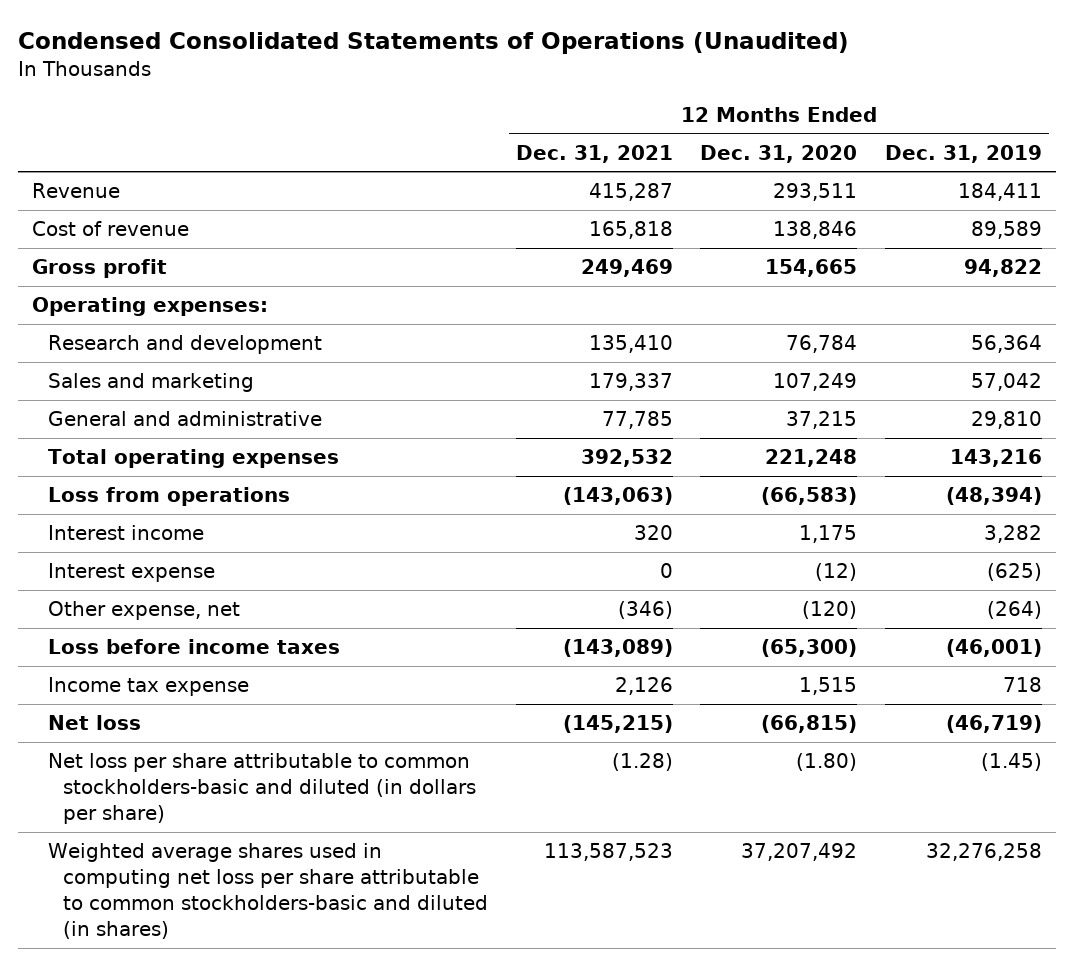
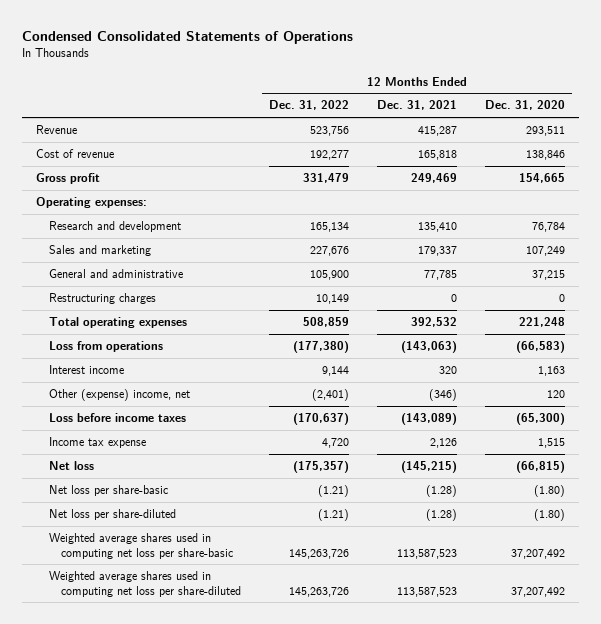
- Condensed Consolidated Statements of Operations (Unaudited)
+ Condensed Consolidated Statements of Operations
- | 12 Months Ended Dec. 31, 2021 | 12 Months Ended Dec. 31, 2020 | 12 Months Ended Dec. 31, 2019
+ | 12 Months Ended Dec. 31, 2022 | 12 Months Ended Dec. 31, 2021 | 12 Months Ended Dec. 31, 2020
+ Restructuring charges | 10,149 | 0 | 0
- Interest income | 320 | 1,175 | 3,282
- Interest expense | 0 | (12) | (625)
- Other expense, net | (346) | (120) | (264)
+ Interest income | 9,144 | 320 | 1,163
+ Other (expense) income, net | (2,401) | (346) | 120
- Net loss per share attributable to common stockholders-basic and diluted (in dollars per share) | (1.28) | (1.80) | (1.45)
- Weighted average shares used in computing net loss per share attributable to common stockholders-basic and diluted (in shares) | 113,587,523 | 37,207,492 | 32,276,258
+ Net loss per share-basic | (1.21) | (1.28) | (1.80)
+ Net loss per share-diluted | (1.21) | (1.28) | (1.80)
+ Weighted average shares used in computing net loss per share-basic | 145,263,726 | 113,587,523 | 37,207,492
+ Weighted average shares used in computing net loss per share-diluted | 145,263,726 | 113,587,523 | 37,207,492

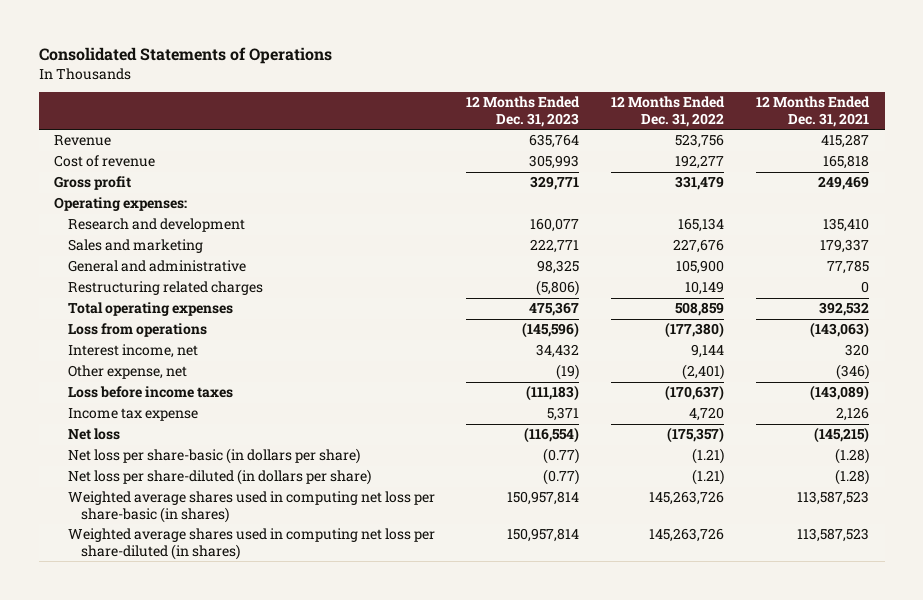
- Condensed Consolidated Statements of Operations
+ Consolidated Statements of Operations
- | 12 Months Ended Dec. 31, 2022 | 12 Months Ended Dec. 31, 2021 | 12 Months Ended Dec. 31, 2020
+ | 12 Months Ended Dec. 31, 2023 | 12 Months Ended Dec. 31, 2022 | 12 Months Ended Dec. 31, 2021
- Restructuring charges | 10,149 | 0 | 0
+ Restructuring related charges | (5,806) | 10,149 | 0
- Interest income | 9,144 | 320 | 1,163
- Other (expense) income, net | (2,401) | (346) | 120
+ Interest income, net | 34,432 | 9,144 | 320
+ Other expense, net | (19) | (2,401) | (346)
- Net loss per share-basic | (1.21) | (1.28) | (1.80)
- Net loss per share-diluted | (1.21) | (1.28) | (1.80)
- Weighted average shares used in computing net loss per share-basic | 145,263,726 | 113,587,523 | 37,207,492
- Weighted average shares used in computing net loss per share-diluted | 145,263,726 | 113,587,523 | 37,207,492
+ Net loss per share-basic (in dollars per share) | (0.77) | (1.21) | (1.28)
+ Net loss per share-diluted (in dollars per share) | (0.77) | (1.21) | (1.28)
+ Weighted average shares used in computing net loss per share-basic (in shares) | 150,957,814 | 145,263,726 | 113,587,523
+ Weighted average shares used in computing net loss per share-diluted (in shares) | 150,957,814 | 145,263,726 | 113,587,523

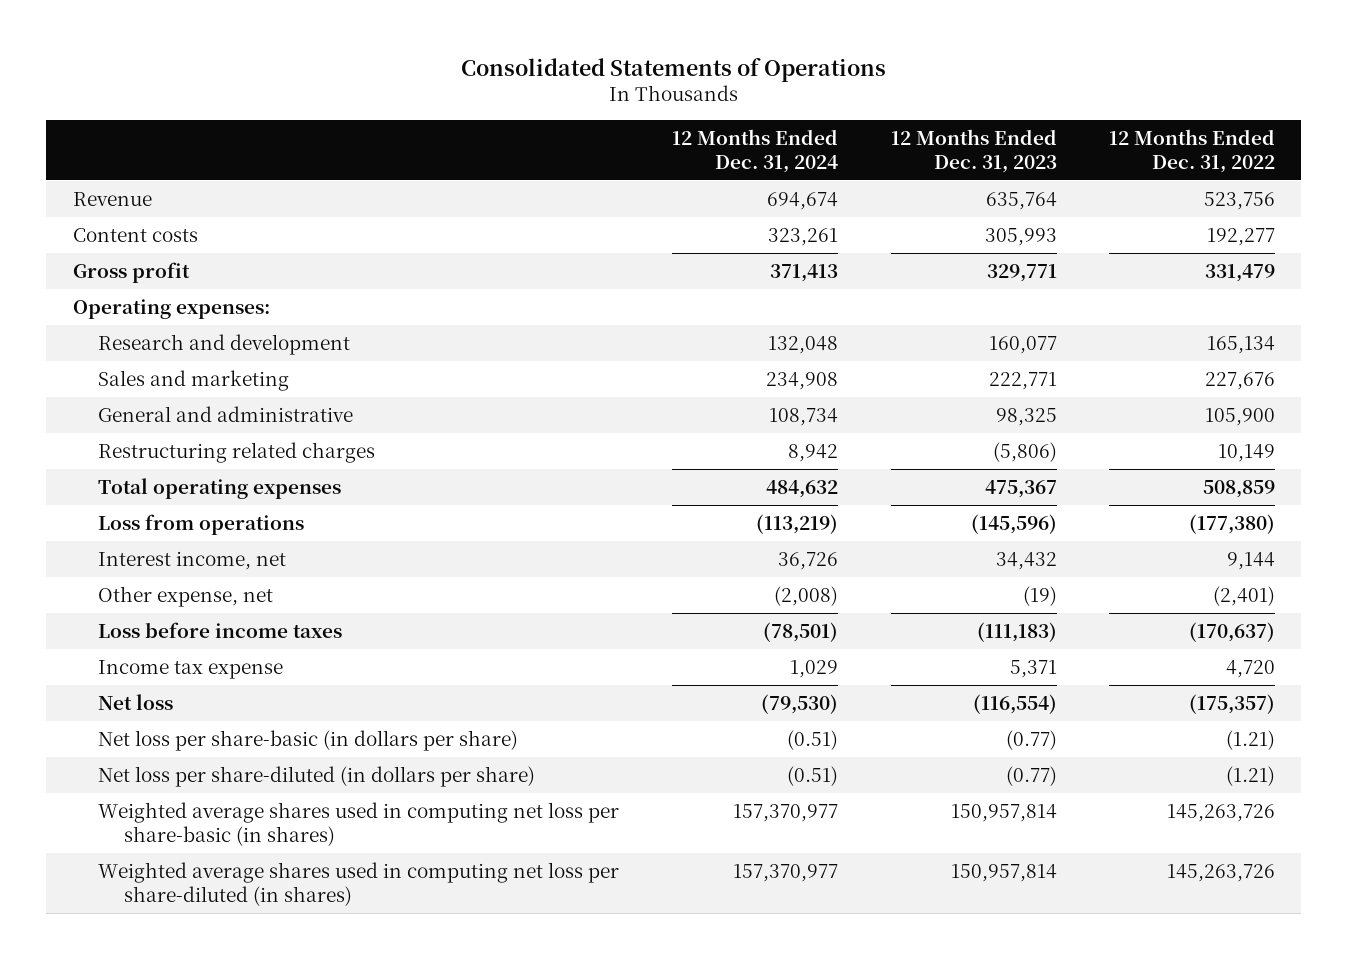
- | 12 Months Ended Dec. 31, 2023 | 12 Months Ended Dec. 31, 2022 | 12 Months Ended Dec. 31, 2021
+ | 12 Months Ended Dec. 31, 2024 | 12 Months Ended Dec. 31, 2023 | 12 Months Ended Dec. 31, 2022
- Cost of revenue | 305,993 | 192,277 | 165,818
+ Content costs | 323,261 | 305,993 | 192,277

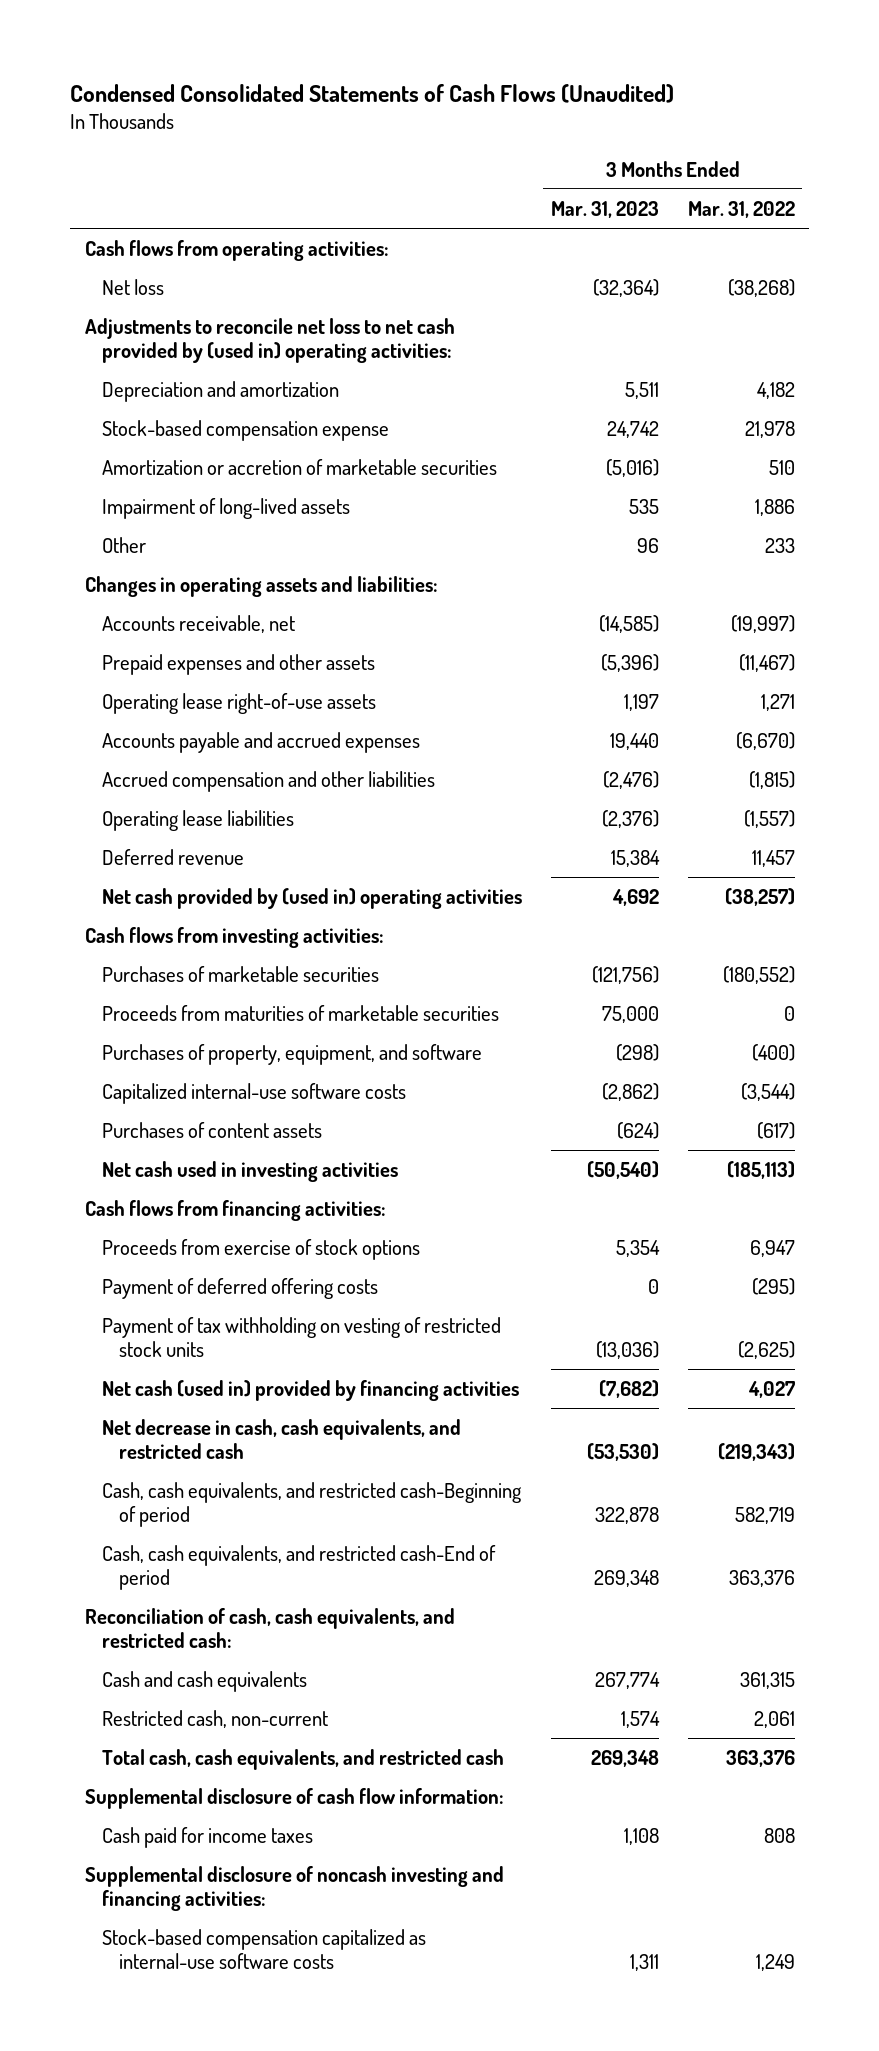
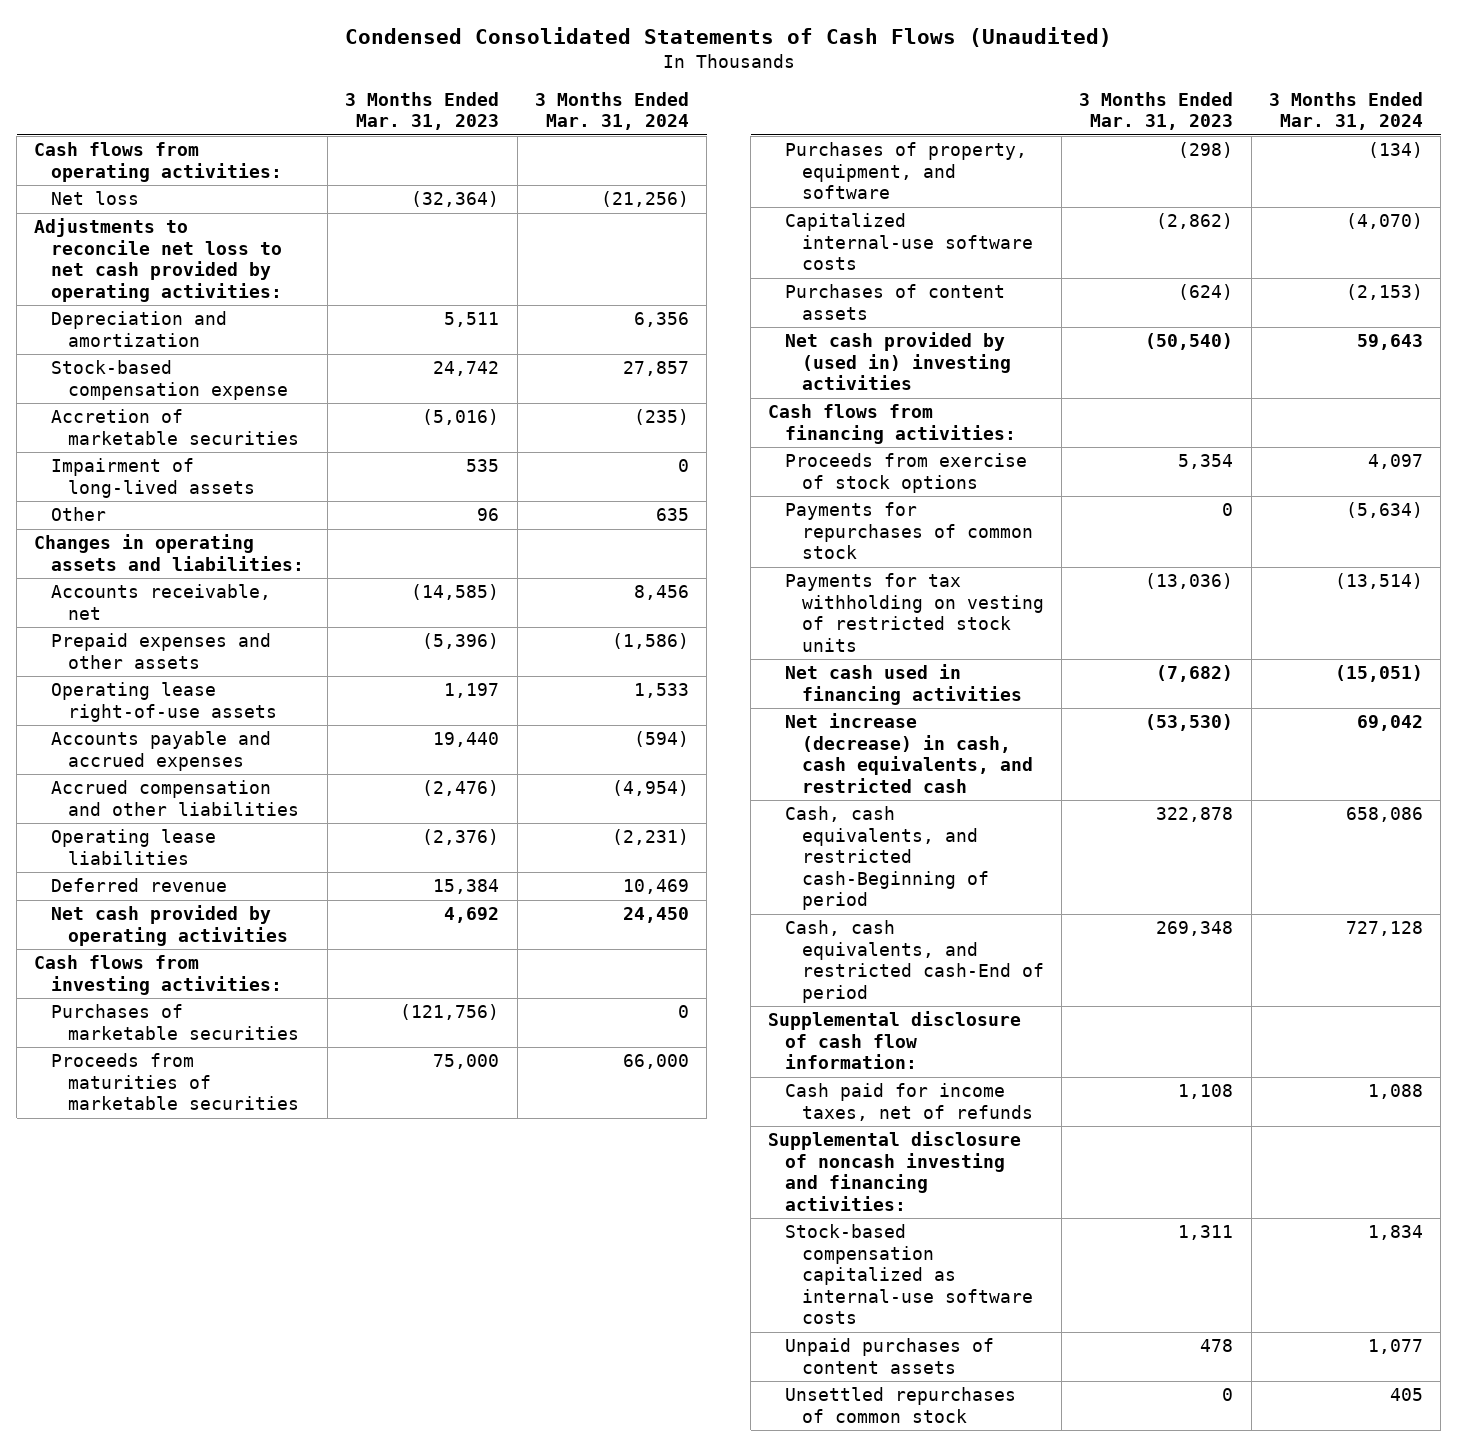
- | 3 Months Ended Mar. 31, 2023 | 3 Months Ended Mar. 31, 2022
+ | 3 Months Ended Mar. 31, 2023 | 3 Months Ended Mar. 31, 2024
- Adjustments to reconcile net loss to net cash provided by (used in) operating activities:
+ Adjustments to reconcile net loss to net cash provided by operating activities:
- Amortization or accretion of marketable securities | (5,016) | 510
+ Accretion of marketable securities | (5,016) | (235)
- Net cash provided by (used in) operating activities | 4,692 | (38,257)
+ Net cash provided by operating activities | 4,692 | 24,450
- Net cash used in investing activities | (50,540) | (185,113)
+ Net cash provided by (used in) investing activities | (50,540) | 59,643
- Payment of deferred offering costs | 0 | (295)
- Payment of tax withholding on vesting of restricted stock units | (13,036) | (2,625)
- Net cash (used in) provided by financing activities | (7,682) | 4,027
- Net decrease in cash, cash equivalents, and restricted cash | (53,530) | (219,343)
+ Payments for repurchases of common stock | 0 | (5,634)
+ Payments for tax withholding on vesting of restricted stock units | (13,036) | (13,514)
+ Net cash used in financing activities | (7,682) | (15,051)
+ Net increase (decrease) in cash, cash equivalents, and restricted cash | (53,530) | 69,042
- Reconciliation of cash, cash equivalents, and restricted cash:
- Cash and cash equivalents | 267,774 | 361,315
- Restricted cash, non-current | 1,574 | 2,061
- Total cash, cash equivalents, and restricted cash | 269,348 | 363,376
- Cash paid for income taxes | 1,108 | 808
+ Cash paid for income taxes, net of refunds | 1,108 | 1,088
+ Unpaid purchases of content assets | 478 | 1,077
+ Unsettled repurchases of common stock | 0 | 405

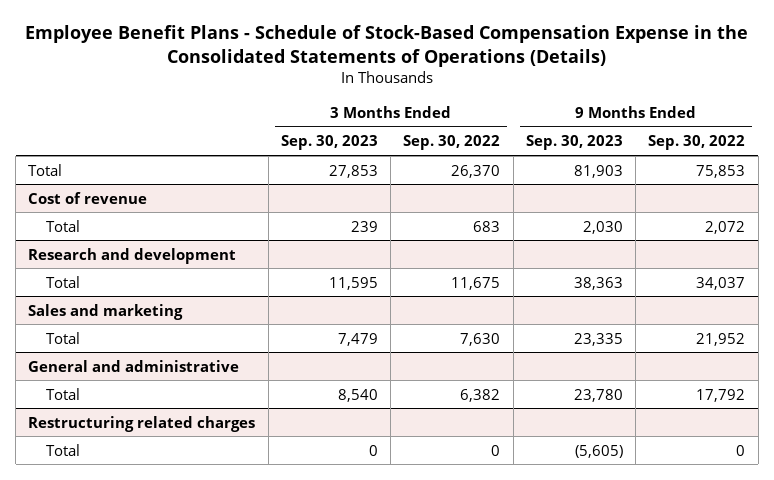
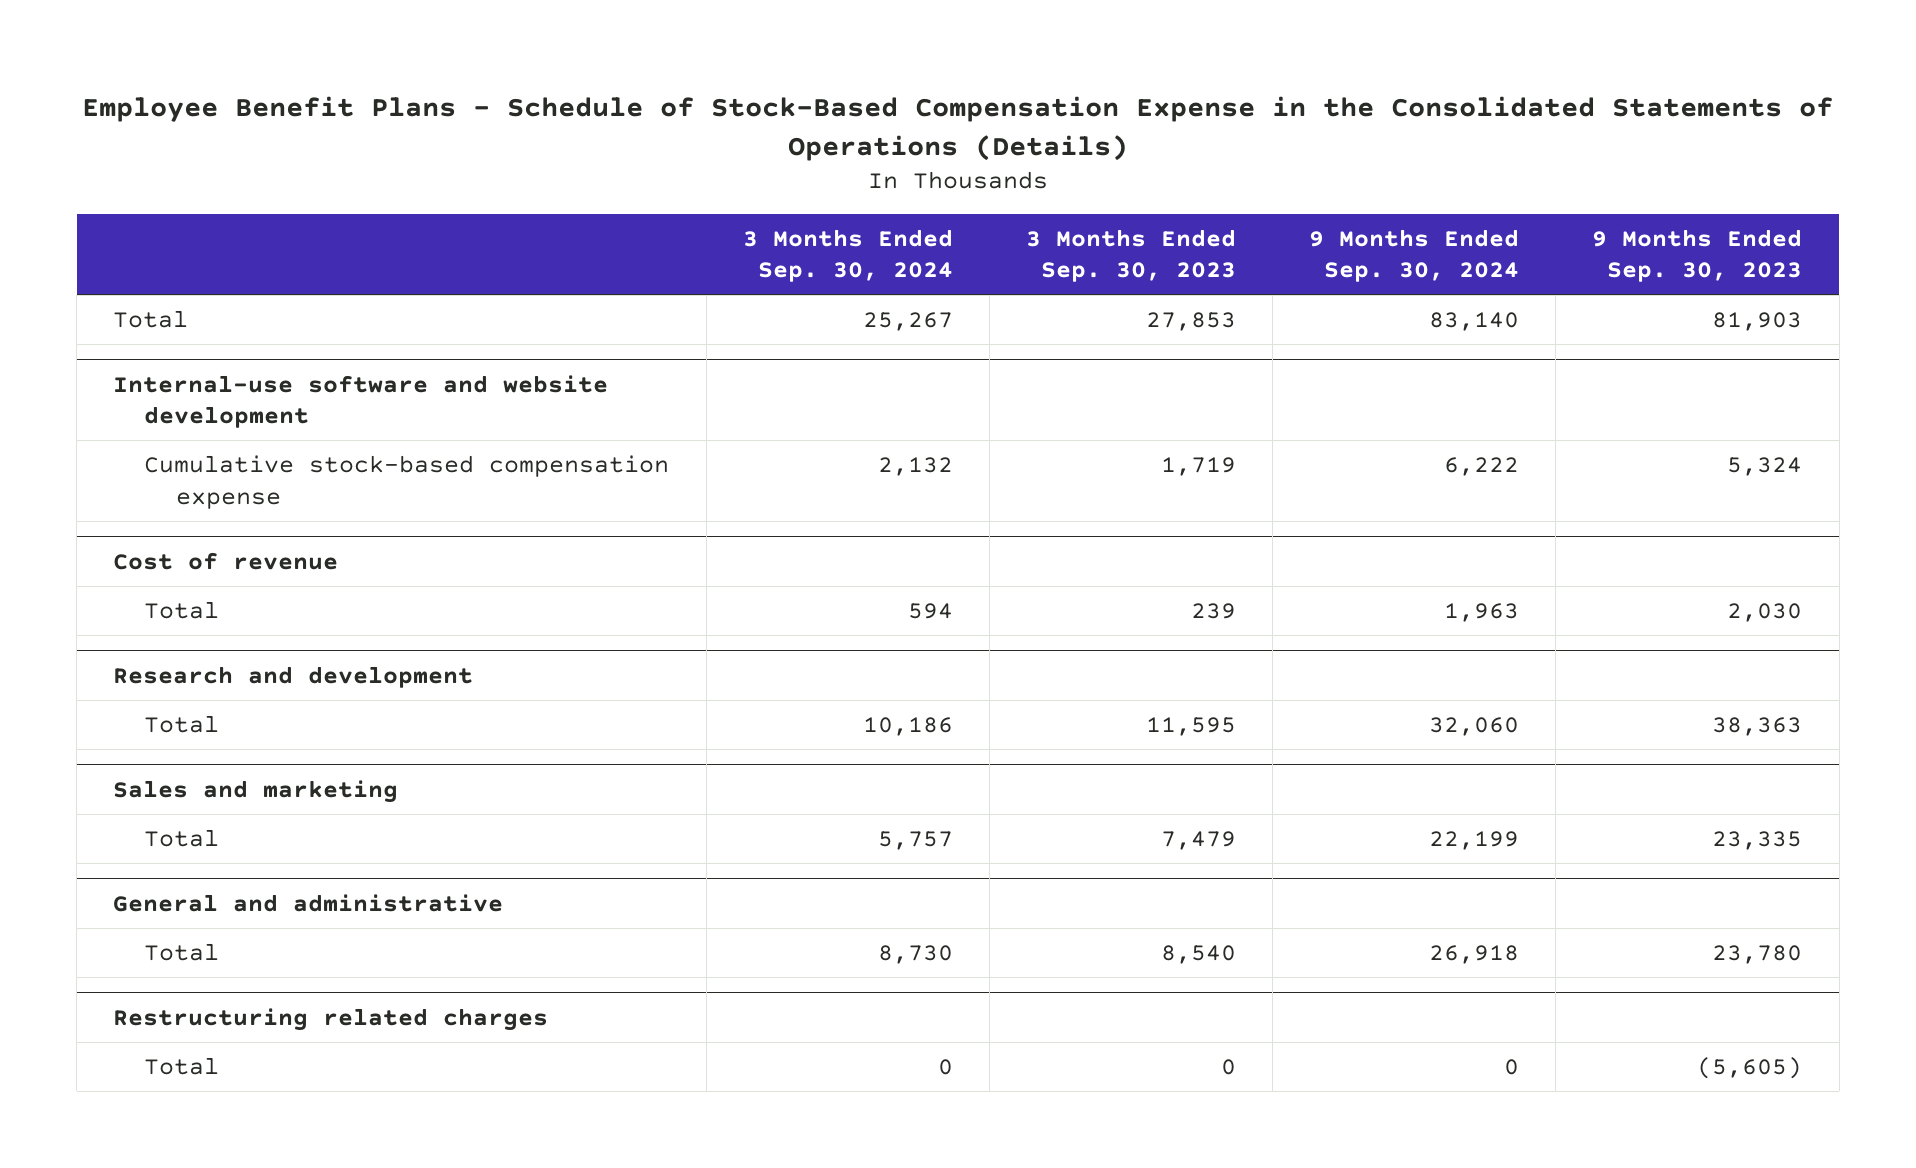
- | 3 Months Ended Sep. 30, 2023 | 3 Months Ended Sep. 30, 2022 | 9 Months Ended Sep. 30, 2023 | 9 Months Ended Sep. 30, 2022
+ | 3 Months Ended Sep. 30, 2024 | 3 Months Ended Sep. 30, 2023 | 9 Months Ended Sep. 30, 2024 | 9 Months Ended Sep. 30, 2023
+ Internal-use software and website development
+ Cumulative stock-based compensation expense | 2,132 | 1,719 | 6,222 | 5,324

